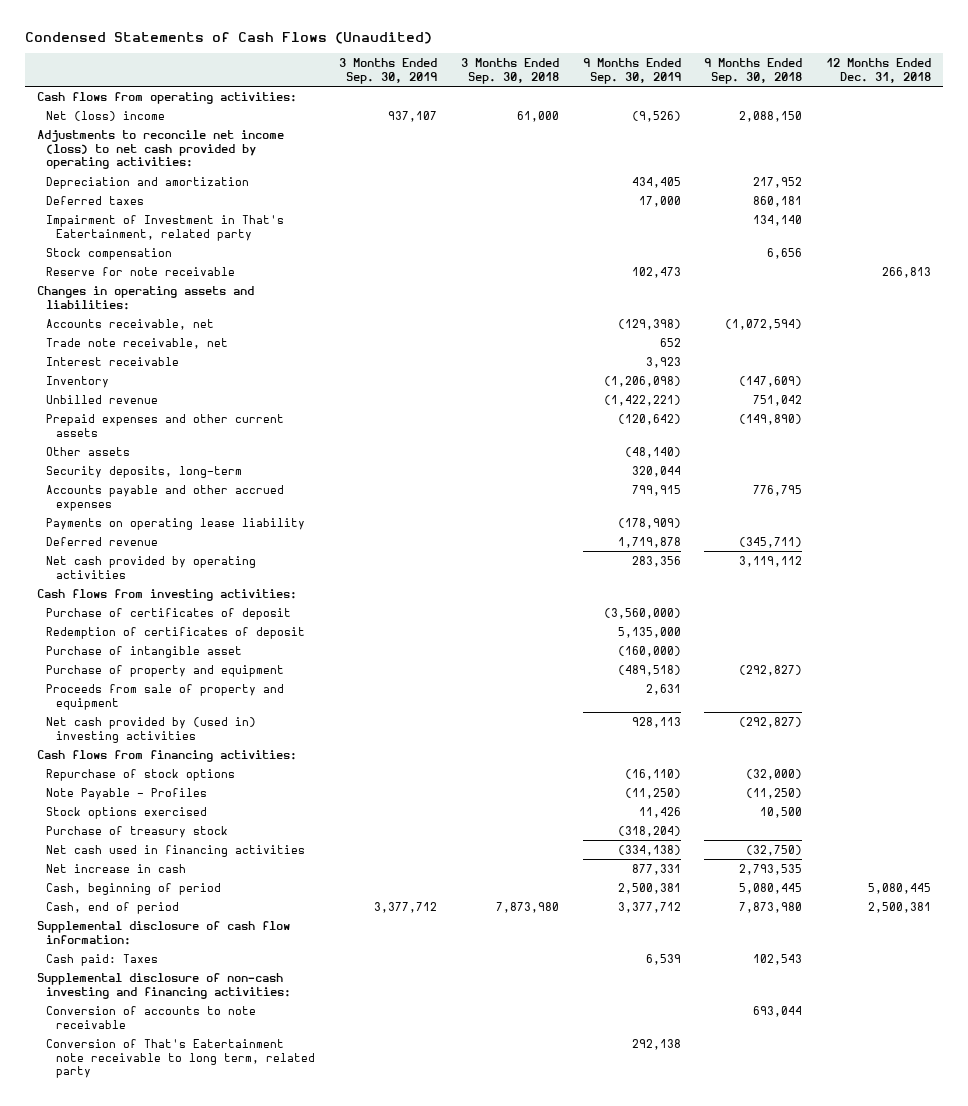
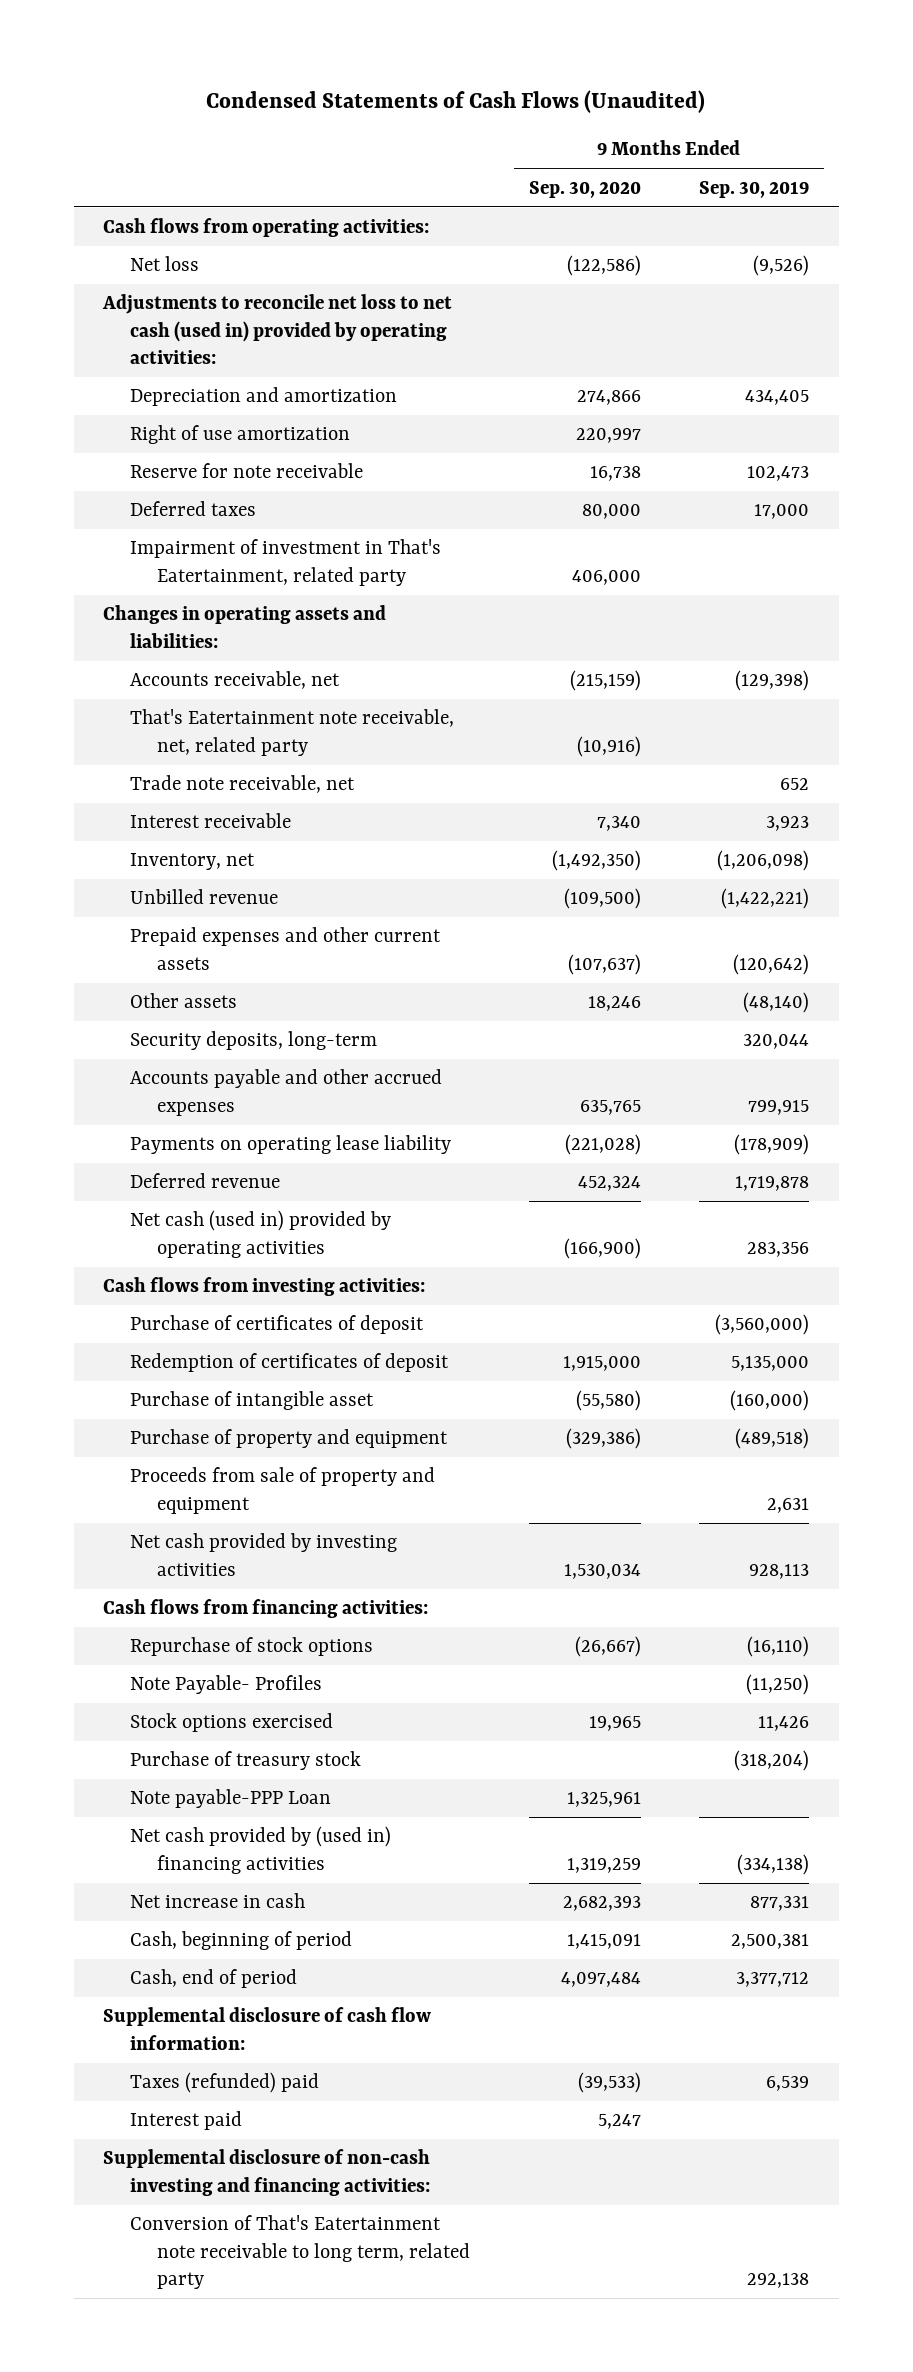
- | 3 Months Ended Sep. 30, 2019 | 3 Months Ended Sep. 30, 2018 | 9 Months Ended Sep. 30, 2019 | 9 Months Ended Sep. 30, 2018 | 12 Months Ended Dec. 31, 2018
+ | 9 Months Ended Sep. 30, 2020 | 9 Months Ended Sep. 30, 2019
- Net (loss) income | 937,107 | 61,000 | (9,526) | 2,088,150 |
- Adjustments to reconcile net income (loss) to net cash provided by operating activities:
+ Net loss | (122,586) | (9,526)
+ Adjustments to reconcile net loss to net cash (used in) provided by operating activities:
- Impairment of Investment in That's Eatertainment, related party | | | | 134,140 |
- Stock compensation | | | | 6,656 |
+ Right of use amortization | 220,997 |
moved down: Deferred taxes | 80,000 | 17,000
+ Impairment of investment in That's Eatertainment, related party | 406,000 |
+ That's Eatertainment note receivable, net, related party | (10,916) |
- Inventory | | | (1,206,098) | (147,609) |
+ Inventory, net | (1,492,350) | (1,206,098)
- Net cash provided by operating activities | | | 283,356 | 3,119,112 |
+ Net cash (used in) provided by operating activities | (166,900) | 283,356
- Net cash provided by (used in) investing activities | | | 928,113 | (292,827) |
+ Net cash provided by investing activities | 1,530,034 | 928,113
- Note Payable - Profiles | | | (11,250) | (11,250) |
+ Note Payable- Profiles | | (11,250)
- Net cash used in financing activities | | | (334,138) | (32,750) |
+ Note payable-PPP Loan | 1,325,961 |
+ Net cash provided by (used in) financing activities | 1,319,259 | (334,138)
- Cash paid: Taxes | | | 6,539 | 102,543 |
+ Taxes (refunded) paid | (39,533) | 6,539
+ Interest paid | 5,247 |
- Conversion of accounts to note receivable | | | | 693,044 |

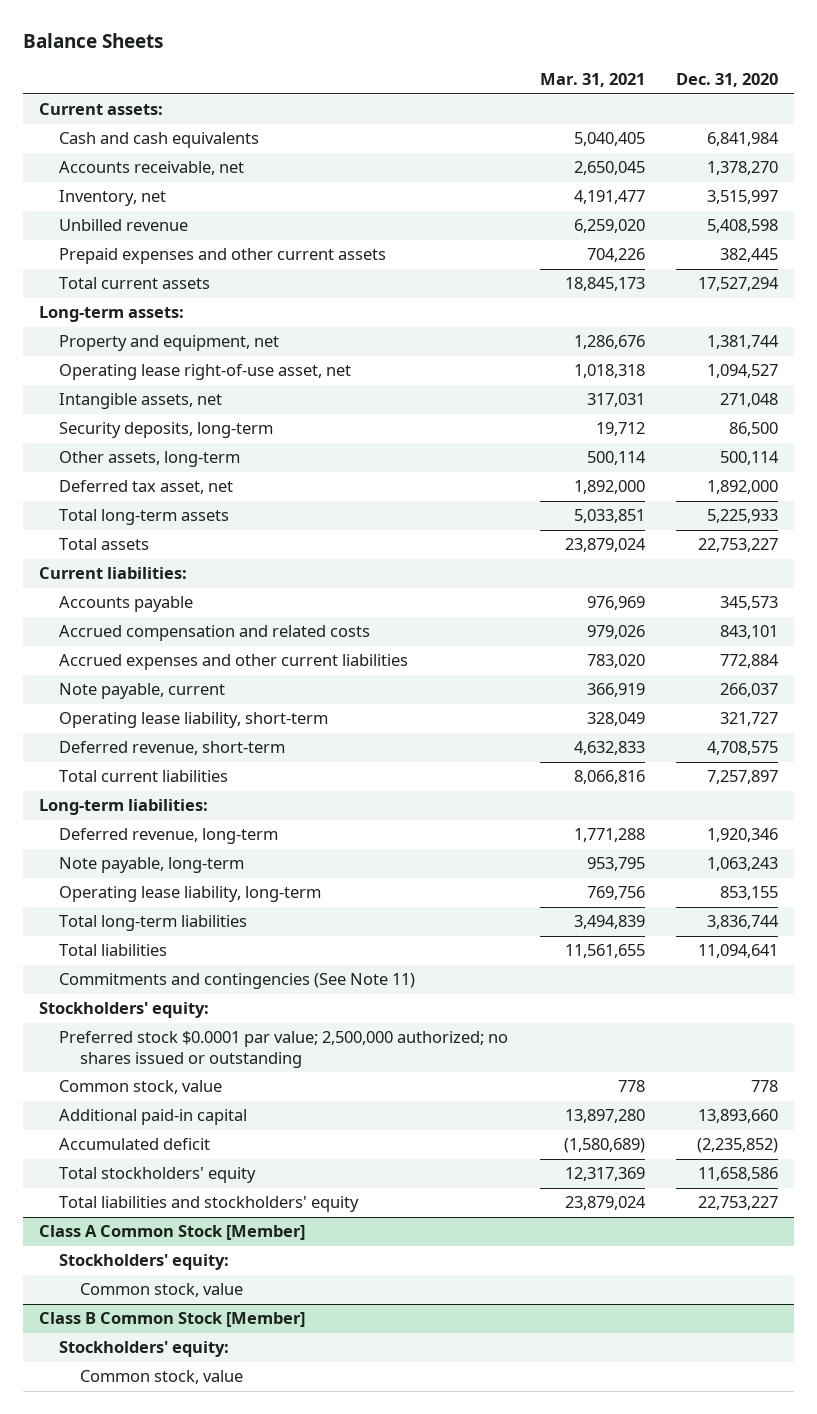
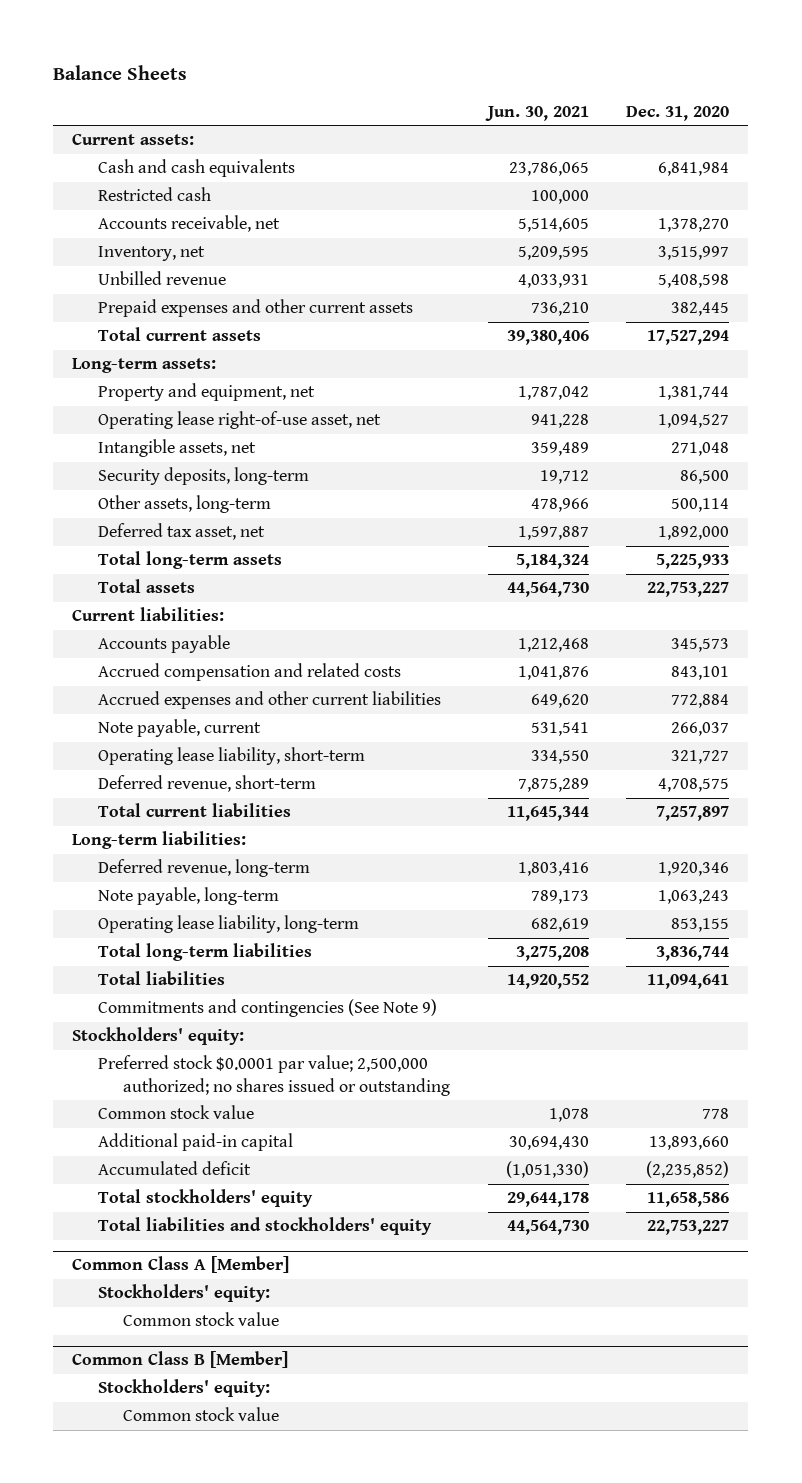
- | Mar. 31, 2021 | Dec. 31, 2020
+ | Jun. 30, 2021 | Dec. 31, 2020
+ Restricted cash | 100,000 |
- Commitments and contingencies (See Note 11)
+ Commitments and contingencies (See Note 9)
- Common stock, value | 778 | 778
+ Common stock value | 1,078 | 778
- Class A Common Stock [Member]
+ Common Class A [Member]
- Common stock, value
- Class B Common Stock [Member]
+ Common stock value
+ Common Class B [Member]
- Common stock, value
+ Common stock value

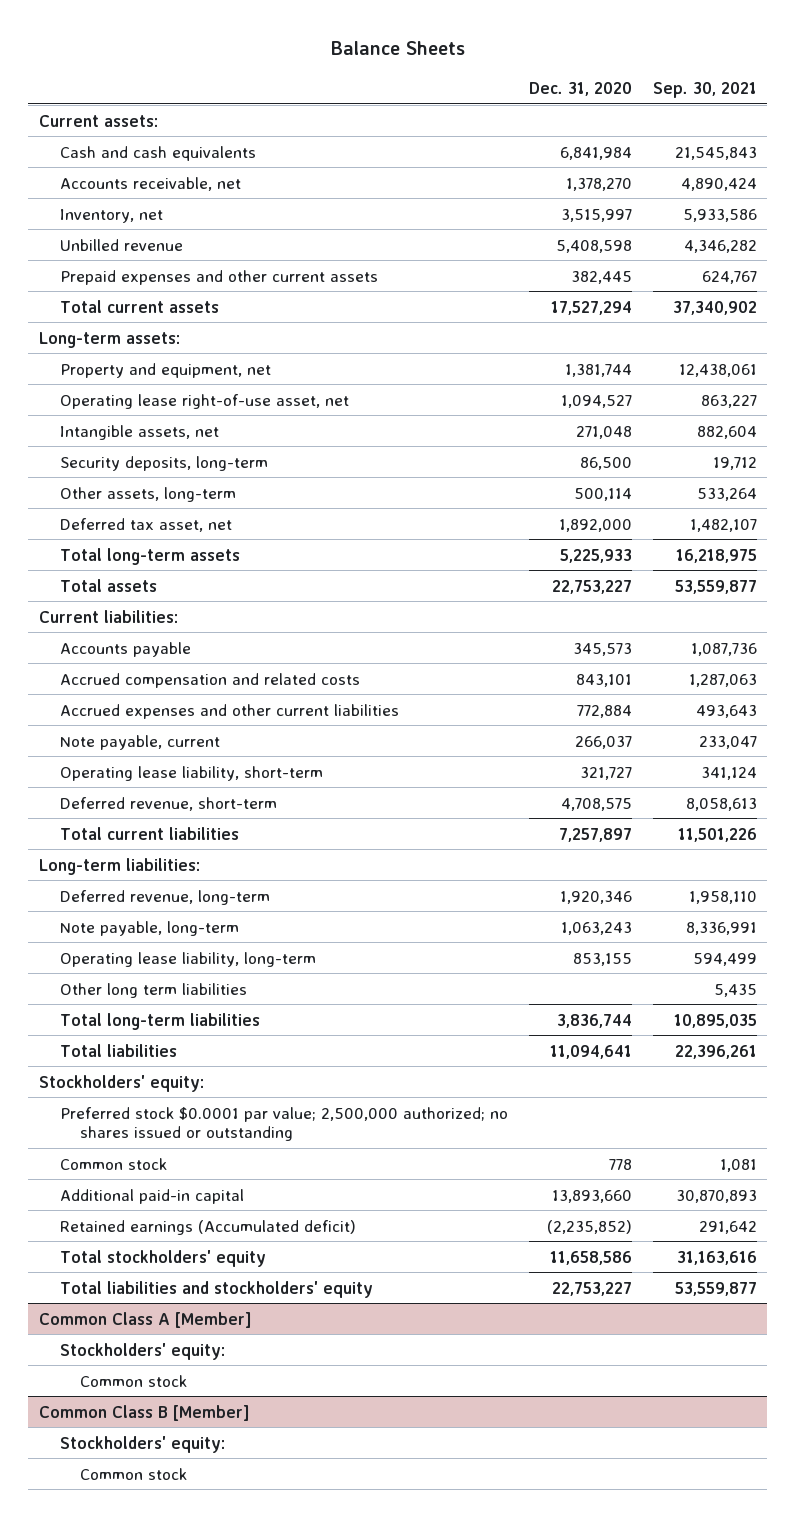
- | Jun. 30, 2021 | Dec. 31, 2020
+ | Dec. 31, 2020 | Sep. 30, 2021
- Restricted cash | 100,000 |
+ Other long term liabilities | | 5,435
- Commitments and contingencies (See Note 9)
- Common stock value | 1,078 | 778
+ Common stock | 778 | 1,081
- Accumulated deficit | (1,051,330) | (2,235,852)
+ Retained earnings (Accumulated deficit) | (2,235,852) | 291,642
@ Common Class A [Member]
- Common stock value
+ Common stock
@ Common Class B [Member]
- Common stock value
+ Common stock

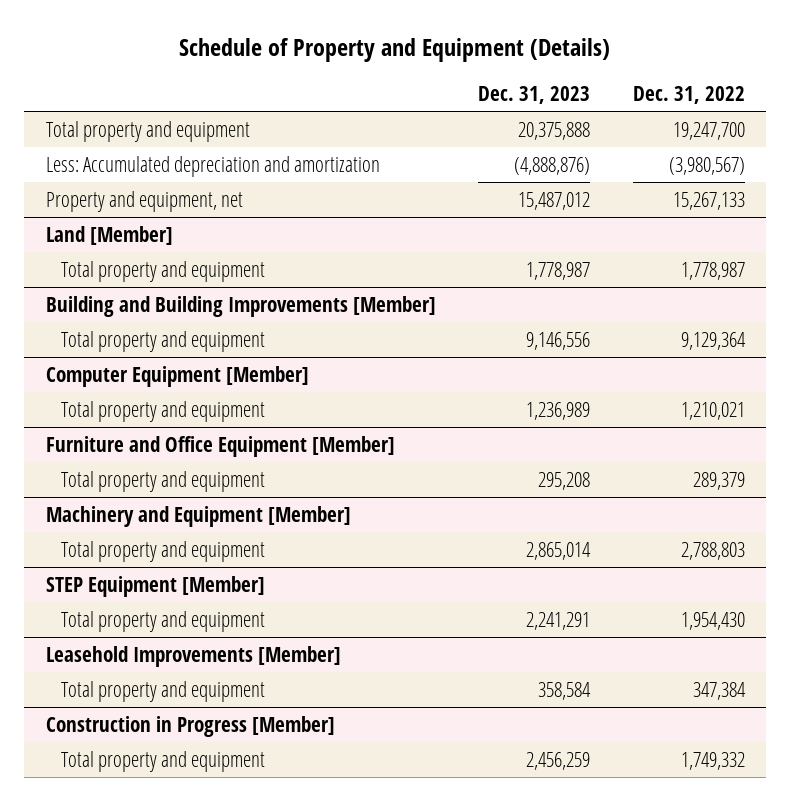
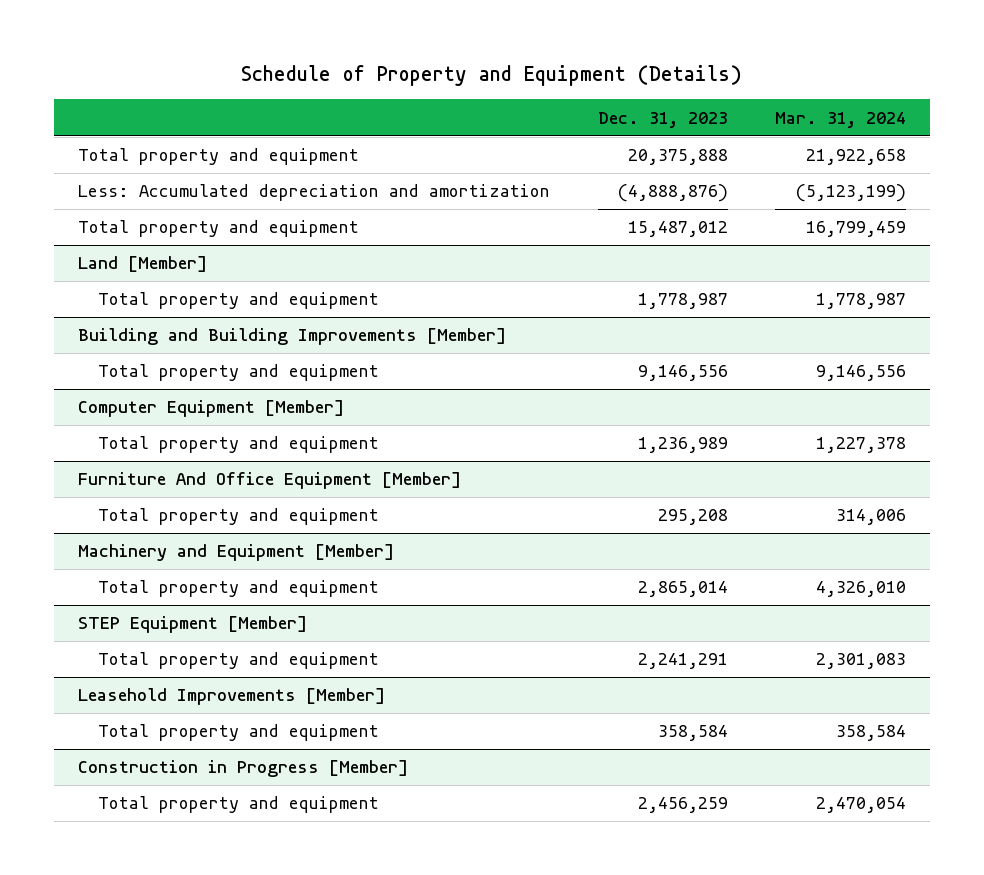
- | Dec. 31, 2023 | Dec. 31, 2022
+ | Dec. 31, 2023 | Mar. 31, 2024
- Property and equipment, net | 15,487,012 | 15,267,133
+ Total property and equipment | 15,487,012 | 16,799,459
- Furniture and Office Equipment [Member]
+ Furniture And Office Equipment [Member]

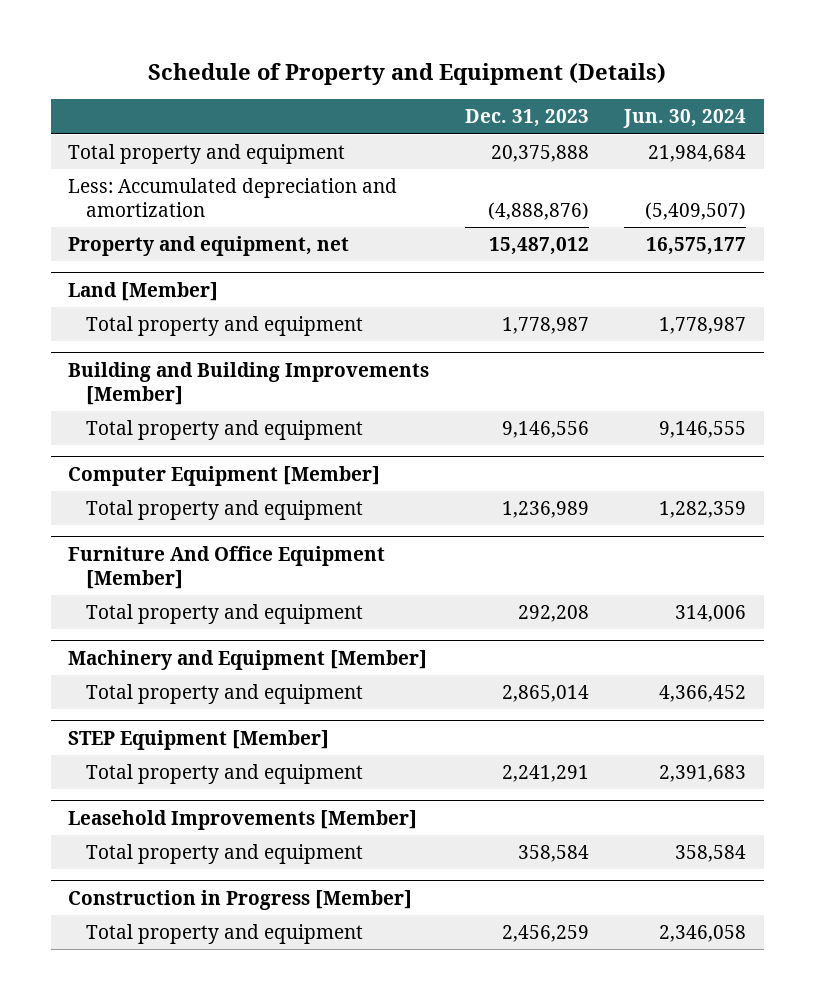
- | Dec. 31, 2023 | Mar. 31, 2024
+ | Dec. 31, 2023 | Jun. 30, 2024
- Total property and equipment | 15,487,012 | 16,799,459
+ Property and equipment, net | 15,487,012 | 16,575,177
@ Furniture And Office Equipment [Member]
- Total property and equipment | 295,208 | 314,006
+ Total property and equipment | 292,208 | 314,006

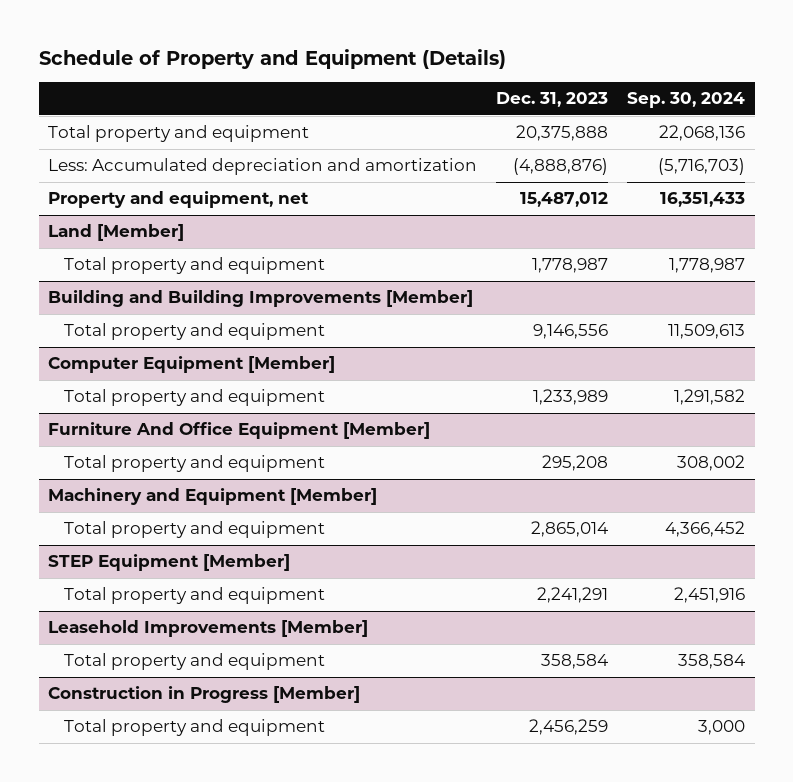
- | Dec. 31, 2023 | Jun. 30, 2024
+ | Dec. 31, 2023 | Sep. 30, 2024
@ Computer Equipment [Member]
- Total property and equipment | 1,236,989 | 1,282,359
+ Total property and equipment | 1,233,989 | 1,291,582
@ Furniture And Office Equipment [Member]
- Total property and equipment | 292,208 | 314,006
+ Total property and equipment | 295,208 | 308,002

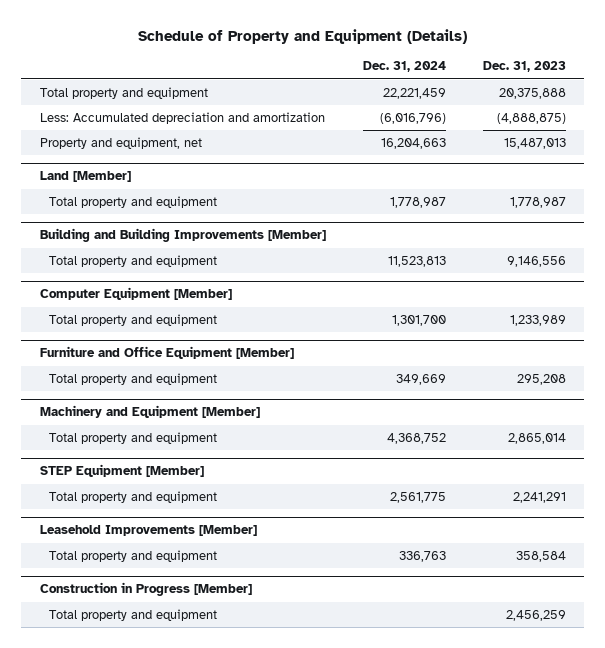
- | Dec. 31, 2023 | Sep. 30, 2024
+ | Dec. 31, 2024 | Dec. 31, 2023
- Less: Accumulated depreciation and amortization | (4,888,876) | (5,716,703)
- Property and equipment, net | 15,487,012 | 16,351,433
+ Less: Accumulated depreciation and amortization | (6,016,796) | (4,888,875)
+ Property and equipment, net | 16,204,663 | 15,487,013
- Furniture And Office Equipment [Member]
+ Furniture and Office Equipment [Member]

